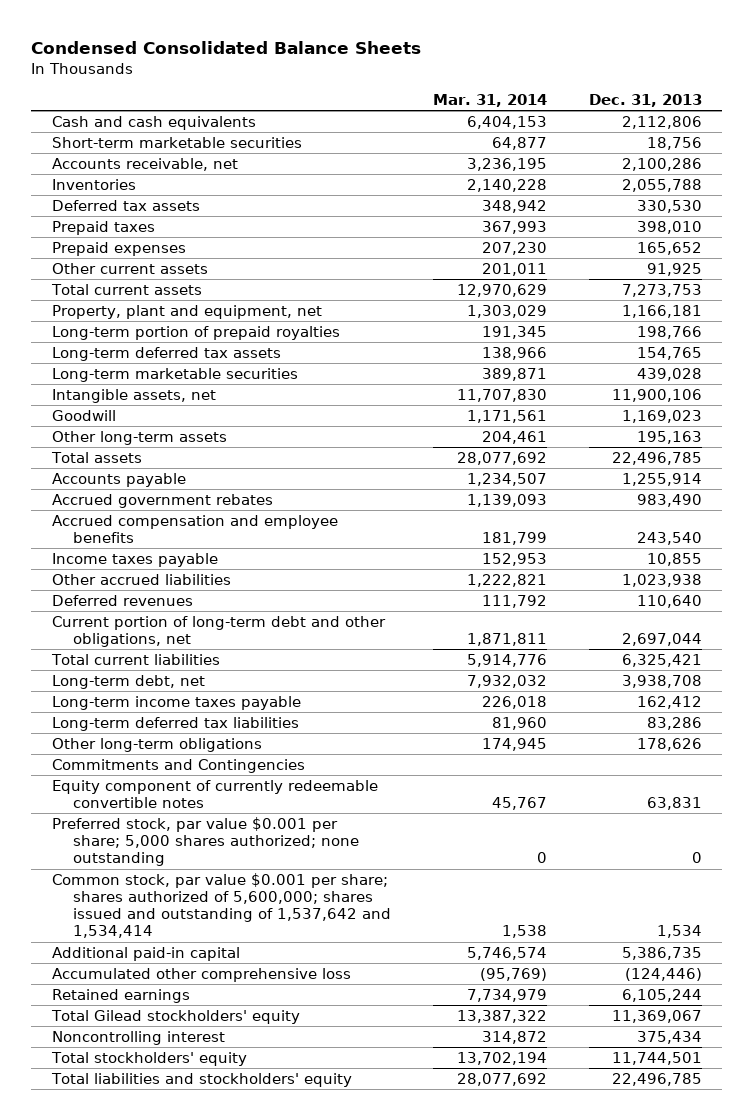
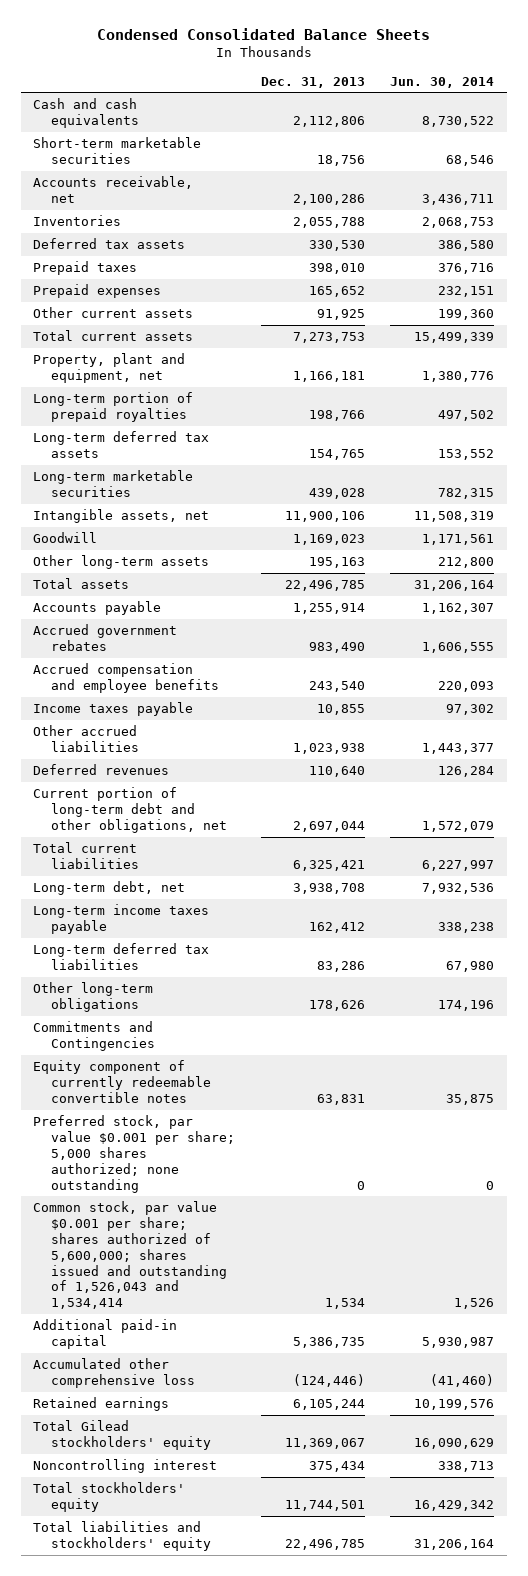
- | Mar. 31, 2014 | Dec. 31, 2013
+ | Dec. 31, 2013 | Jun. 30, 2014
- Common stock, par value $0.001 per share; shares authorized of 5,600,000; shares issued and outstanding of 1,537,642 and 1,534,414 | 1,538 | 1,534
+ Common stock, par value $0.001 per share; shares authorized of 5,600,000; shares issued and outstanding of 1,526,043 and 1,534,414 | 1,534 | 1,526

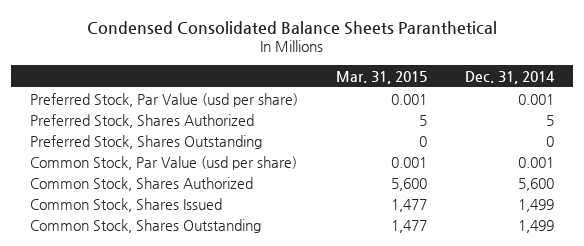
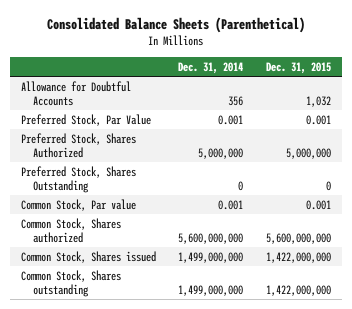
- Condensed Consolidated Balance Sheets Paranthetical
+ Consolidated Balance Sheets (Parenthetical)
- | Mar. 31, 2015 | Dec. 31, 2014
+ | Dec. 31, 2014 | Dec. 31, 2015
- Preferred Stock, Par Value (usd per share) | 0.001 | 0.001
- Preferred Stock, Shares Authorized | 5 | 5
+ Allowance for Doubtful Accounts | 356 | 1,032
+ Preferred Stock, Par Value | 0.001 | 0.001
+ Preferred Stock, Shares Authorized | 5,000,000 | 5,000,000
- Common Stock, Par Value (usd per share) | 0.001 | 0.001
- Common Stock, Shares Authorized | 5,600 | 5,600
- Common Stock, Shares Issued | 1,477 | 1,499
- Common Stock, Shares Outstanding | 1,477 | 1,499
+ Common Stock, Par value | 0.001 | 0.001
+ Common Stock, Shares authorized | 5,600,000,000 | 5,600,000,000
+ Common Stock, Shares issued | 1,499,000,000 | 1,422,000,000
+ Common Stock, Shares outstanding | 1,499,000,000 | 1,422,000,000

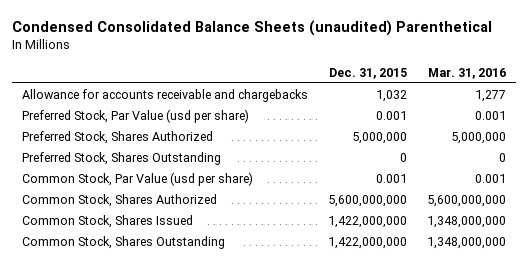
- Consolidated Balance Sheets (Parenthetical)
+ Condensed Consolidated Balance Sheets (unaudited) Parenthetical
- | Dec. 31, 2014 | Dec. 31, 2015
+ | Dec. 31, 2015 | Mar. 31, 2016
- Allowance for Doubtful Accounts | 356 | 1,032
- Preferred Stock, Par Value | 0.001 | 0.001
+ Allowance for accounts receivable and chargebacks | 1,032 | 1,277
+ Preferred Stock, Par Value (usd per share) | 0.001 | 0.001
- Common Stock, Par value | 0.001 | 0.001
- Common Stock, Shares authorized | 5,600,000,000 | 5,600,000,000
- Common Stock, Shares issued | 1,499,000,000 | 1,422,000,000
- Common Stock, Shares outstanding | 1,499,000,000 | 1,422,000,000
+ Common Stock, Par Value (usd per share) | 0.001 | 0.001
+ Common Stock, Shares Authorized | 5,600,000,000 | 5,600,000,000
+ Common Stock, Shares Issued | 1,422,000,000 | 1,348,000,000
+ Common Stock, Shares Outstanding | 1,422,000,000 | 1,348,000,000

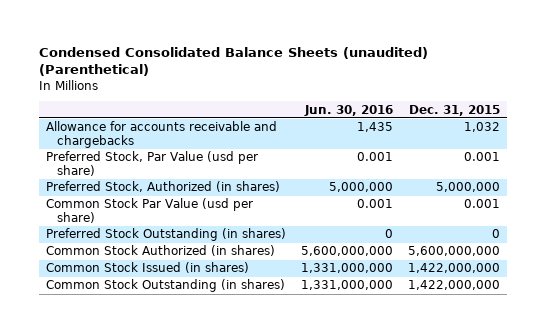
- Condensed Consolidated Balance Sheets (unaudited) Parenthetical
+ Condensed Consolidated Balance Sheets (unaudited) (Parenthetical)
- | Dec. 31, 2015 | Mar. 31, 2016
+ | Jun. 30, 2016 | Dec. 31, 2015
- Preferred Stock, Shares Authorized | 5,000,000 | 5,000,000
- Preferred Stock, Shares Outstanding | 0 | 0
- Common Stock, Par Value (usd per share) | 0.001 | 0.001
- Common Stock, Shares Authorized | 5,600,000,000 | 5,600,000,000
- Common Stock, Shares Issued | 1,422,000,000 | 1,348,000,000
- Common Stock, Shares Outstanding | 1,422,000,000 | 1,348,000,000
+ Preferred Stock, Authorized (in shares) | 5,000,000 | 5,000,000
+ Common Stock Par Value (usd per share) | 0.001 | 0.001
+ Preferred Stock Outstanding (in shares) | 0 | 0
+ Common Stock Authorized (in shares) | 5,600,000,000 | 5,600,000,000
+ Common Stock Issued (in shares) | 1,331,000,000 | 1,422,000,000
+ Common Stock Outstanding (in shares) | 1,331,000,000 | 1,422,000,000

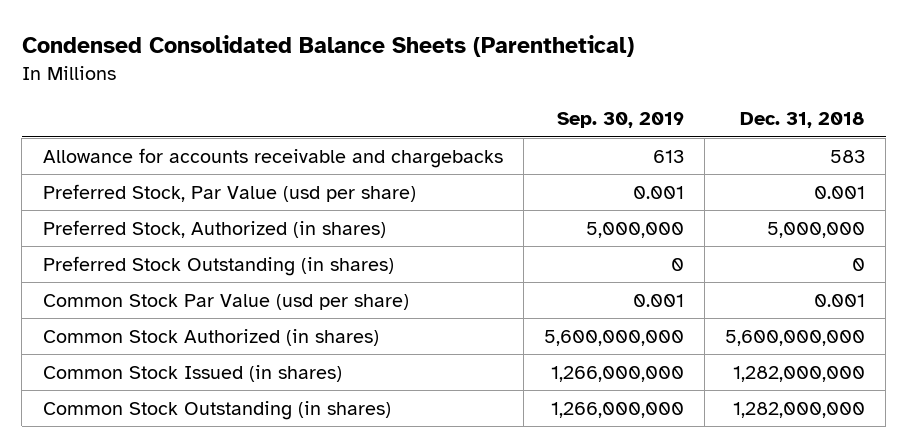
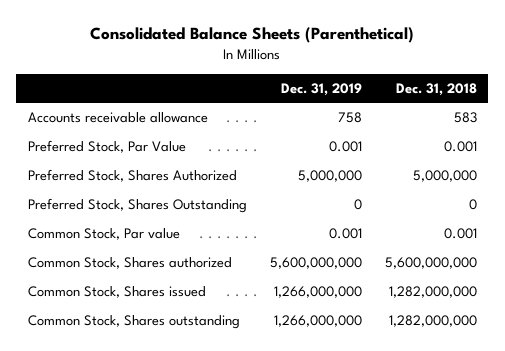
- Condensed Consolidated Balance Sheets (Parenthetical)
+ Consolidated Balance Sheets (Parenthetical)
- | Sep. 30, 2019 | Dec. 31, 2018
+ | Dec. 31, 2019 | Dec. 31, 2018
- Allowance for accounts receivable and chargebacks | 613 | 583
- Preferred Stock, Par Value (usd per share) | 0.001 | 0.001
- Preferred Stock, Authorized (in shares) | 5,000,000 | 5,000,000
- Preferred Stock Outstanding (in shares) | 0 | 0
- Common Stock Par Value (usd per share) | 0.001 | 0.001
- Common Stock Authorized (in shares) | 5,600,000,000 | 5,600,000,000
- Common Stock Issued (in shares) | 1,266,000,000 | 1,282,000,000
- Common Stock Outstanding (in shares) | 1,266,000,000 | 1,282,000,000
+ Accounts receivable allowance | 758 | 583
+ Preferred Stock, Par Value | 0.001 | 0.001
+ Preferred Stock, Shares Authorized | 5,000,000 | 5,000,000
+ Preferred Stock, Shares Outstanding | 0 | 0
+ Common Stock, Par value | 0.001 | 0.001
+ Common Stock, Shares authorized | 5,600,000,000 | 5,600,000,000
+ Common Stock, Shares issued | 1,266,000,000 | 1,282,000,000
+ Common Stock, Shares outstanding | 1,266,000,000 | 1,282,000,000

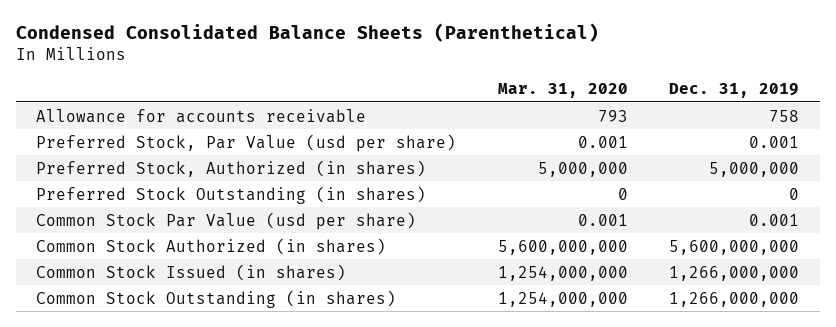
- Consolidated Balance Sheets (Parenthetical)
+ Condensed Consolidated Balance Sheets (Parenthetical)
- | Dec. 31, 2019 | Dec. 31, 2018
+ | Mar. 31, 2020 | Dec. 31, 2019
- Accounts receivable allowance | 758 | 583
- Preferred Stock, Par Value | 0.001 | 0.001
- Preferred Stock, Shares Authorized | 5,000,000 | 5,000,000
- Preferred Stock, Shares Outstanding | 0 | 0
- Common Stock, Par value | 0.001 | 0.001
- Common Stock, Shares authorized | 5,600,000,000 | 5,600,000,000
- Common Stock, Shares issued | 1,266,000,000 | 1,282,000,000
- Common Stock, Shares outstanding | 1,266,000,000 | 1,282,000,000
+ Allowance for accounts receivable | 793 | 758
+ Preferred Stock, Par Value (usd per share) | 0.001 | 0.001
+ Preferred Stock, Authorized (in shares) | 5,000,000 | 5,000,000
+ Preferred Stock Outstanding (in shares) | 0 | 0
+ Common Stock Par Value (usd per share) | 0.001 | 0.001
+ Common Stock Authorized (in shares) | 5,600,000,000 | 5,600,000,000
+ Common Stock Issued (in shares) | 1,254,000,000 | 1,266,000,000
+ Common Stock Outstanding (in shares) | 1,254,000,000 | 1,266,000,000

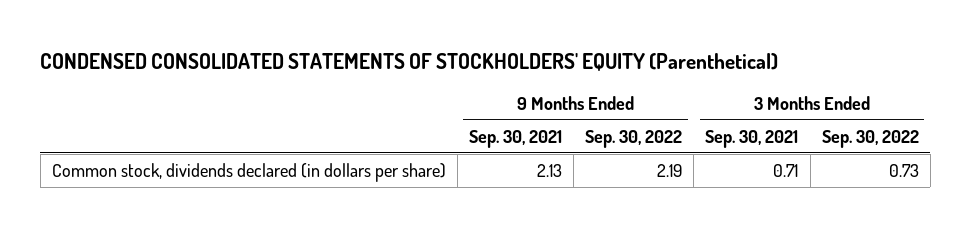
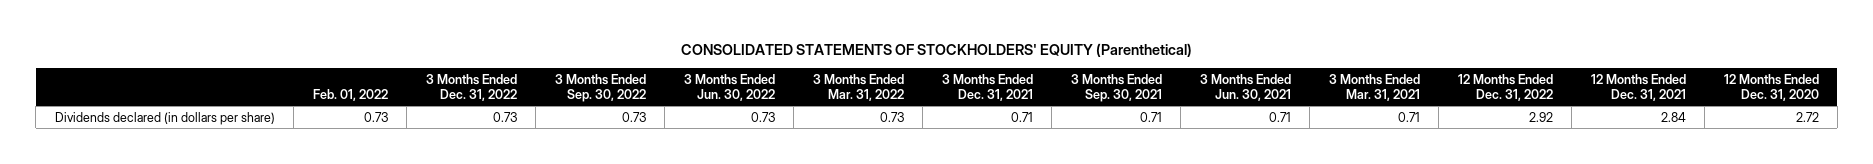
- CONDENSED CONSOLIDATED STATEMENTS OF STOCKHOLDERS' EQUITY (Parenthetical)
+ CONSOLIDATED STATEMENTS OF STOCKHOLDERS' EQUITY (Parenthetical)
- | 9 Months Ended Sep. 30, 2021 | 9 Months Ended Sep. 30, 2022 | 3 Months Ended Sep. 30, 2021 | 3 Months Ended Sep. 30, 2022
+ | Feb. 01, 2022 | 3 Months Ended Dec. 31, 2022 | 3 Months Ended Sep. 30, 2022 | 3 Months Ended Jun. 30, 2022 | 3 Months Ended Mar. 31, 2022 | 3 Months Ended Dec. 31, 2021 | 3 Months Ended Sep. 30, 2021 | 3 Months Ended Jun. 30, 2021 | 3 Months Ended Mar. 31, 2021 | 12 Months Ended Dec. 31, 2022 | 12 Months Ended Dec. 31, 2021 | 12 Months Ended Dec. 31, 2020
- Common stock, dividends declared (in dollars per share) | 2.13 | 2.19 | 0.71 | 0.73
+ Dividends declared (in dollars per share) | 0.73 | 0.73 | 0.73 | 0.73 | 0.73 | 0.71 | 0.71 | 0.71 | 0.71 | 2.92 | 2.84 | 2.72

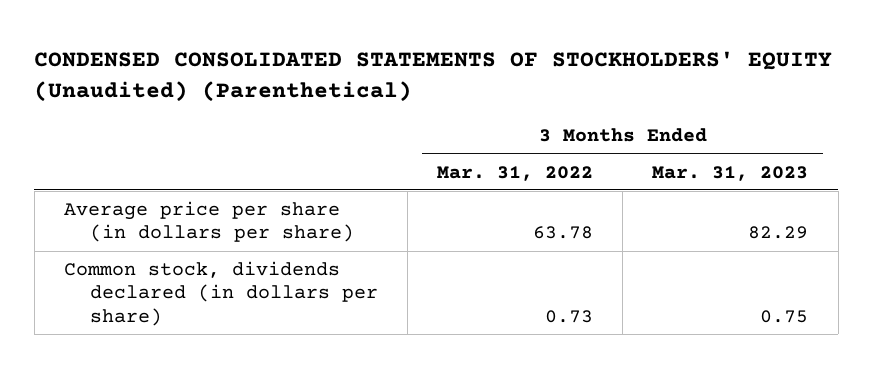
- CONSOLIDATED STATEMENTS OF STOCKHOLDERS' EQUITY (Parenthetical)
+ CONDENSED CONSOLIDATED STATEMENTS OF STOCKHOLDERS' EQUITY (Unaudited) (Parenthetical)
- | Feb. 01, 2022 | 3 Months Ended Dec. 31, 2022 | 3 Months Ended Sep. 30, 2022 | 3 Months Ended Jun. 30, 2022 | 3 Months Ended Mar. 31, 2022 | 3 Months Ended Dec. 31, 2021 | 3 Months Ended Sep. 30, 2021 | 3 Months Ended Jun. 30, 2021 | 3 Months Ended Mar. 31, 2021 | 12 Months Ended Dec. 31, 2022 | 12 Months Ended Dec. 31, 2021 | 12 Months Ended Dec. 31, 2020
+ | 3 Months Ended Mar. 31, 2022 | 3 Months Ended Mar. 31, 2023
- Dividends declared (in dollars per share) | 0.73 | 0.73 | 0.73 | 0.73 | 0.73 | 0.71 | 0.71 | 0.71 | 0.71 | 2.92 | 2.84 | 2.72
+ Average price per share (in dollars per share) | 63.78 | 82.29
+ Common stock, dividends declared (in dollars per share) | 0.73 | 0.75

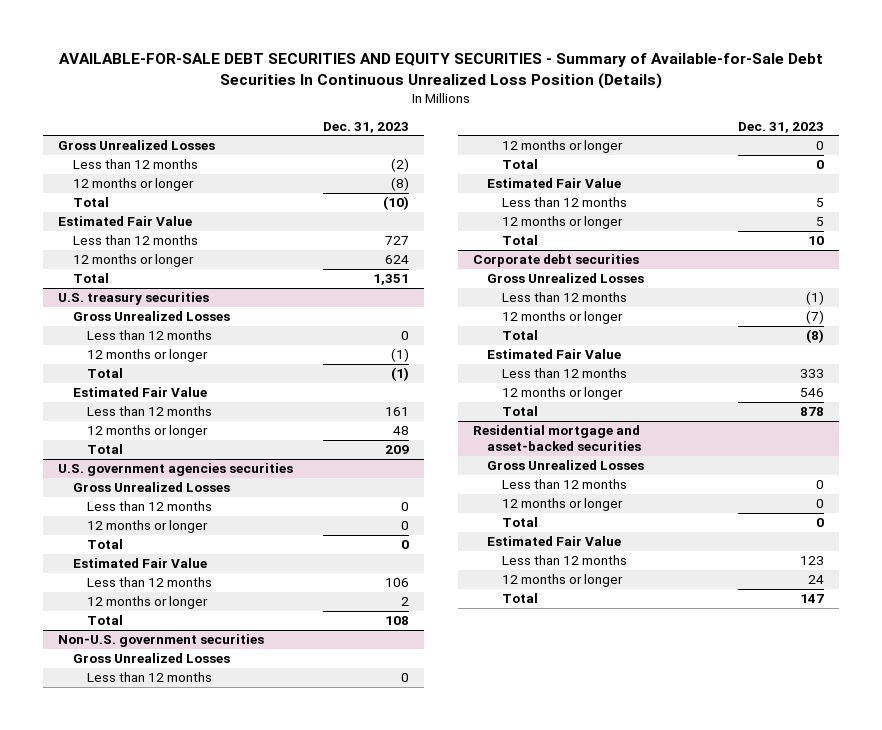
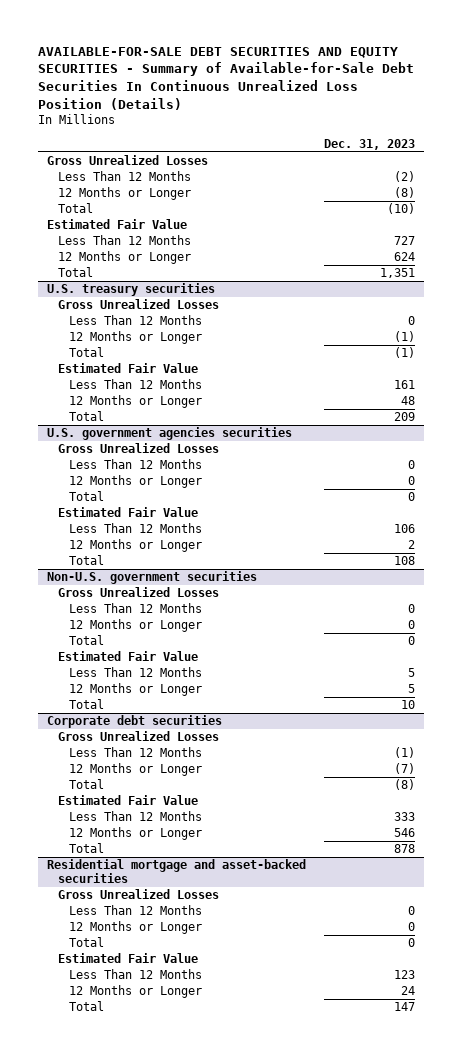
- Less than 12 months | (2)
- 12 months or longer | (8)
+ Less Than 12 Months | (2)
+ 12 Months or Longer | (8)
- Less than 12 months | 727
- 12 months or longer | 624
+ Less Than 12 Months | 727
+ 12 Months or Longer | 624
@ U.S. treasury securities
- Less than 12 months | 0
- 12 months or longer | (1)
+ Less Than 12 Months | 0
+ 12 Months or Longer | (1)
- Less than 12 months | 161
- 12 months or longer | 48
+ Less Than 12 Months | 161
+ 12 Months or Longer | 48
@ U.S. government agencies securities
- Less than 12 months | 0
- 12 months or longer | 0
+ Less Than 12 Months | 0
+ 12 Months or Longer | 0
- Less than 12 months | 106
- 12 months or longer | 2
+ Less Than 12 Months | 106
+ 12 Months or Longer | 2
@ Non-U.S. government securities
- Less than 12 months | 0
- 12 months or longer | 0
+ Less Than 12 Months | 0
+ 12 Months or Longer | 0
- Less than 12 months | 5
- 12 months or longer | 5
+ Less Than 12 Months | 5
+ 12 Months or Longer | 5
@ Corporate debt securities
- Less than 12 months | (1)
- 12 months or longer | (7)
+ Less Than 12 Months | (1)
+ 12 Months or Longer | (7)
- Less than 12 months | 333
- 12 months or longer | 546
+ Less Than 12 Months | 333
+ 12 Months or Longer | 546
@ Residential mortgage and asset-backed securities
- Less than 12 months | 0
- 12 months or longer | 0
+ Less Than 12 Months | 0
+ 12 Months or Longer | 0
- Less than 12 months | 123
- 12 months or longer | 24
+ Less Than 12 Months | 123
+ 12 Months or Longer | 24

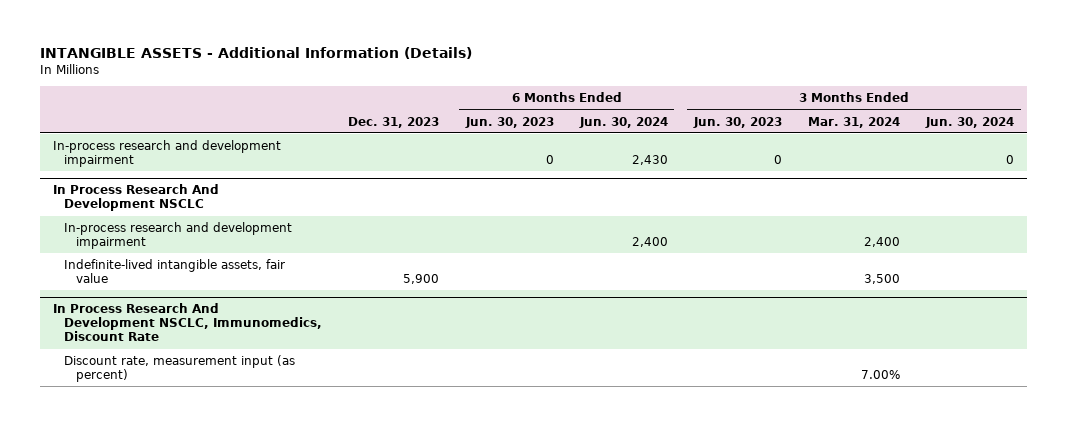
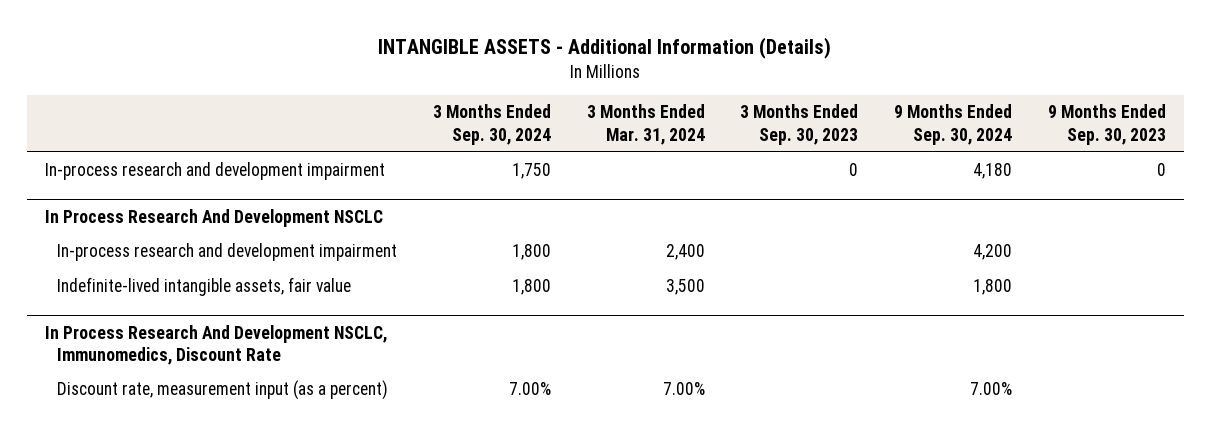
- | Dec. 31, 2023 | 6 Months Ended Jun. 30, 2023 | 6 Months Ended Jun. 30, 2024 | 3 Months Ended Jun. 30, 2023 | 3 Months Ended Mar. 31, 2024 | 3 Months Ended Jun. 30, 2024
+ | 3 Months Ended Sep. 30, 2024 | 3 Months Ended Mar. 31, 2024 | 3 Months Ended Sep. 30, 2023 | 9 Months Ended Sep. 30, 2024 | 9 Months Ended Sep. 30, 2023
@ In Process Research And Development NSCLC, Immunomedics, Discount Rate
- Discount rate, measurement input (as percent) | | | | | 7.00% |
+ Discount rate, measurement input (as a percent) | 7.00% | 7.00% | | 7.00% |

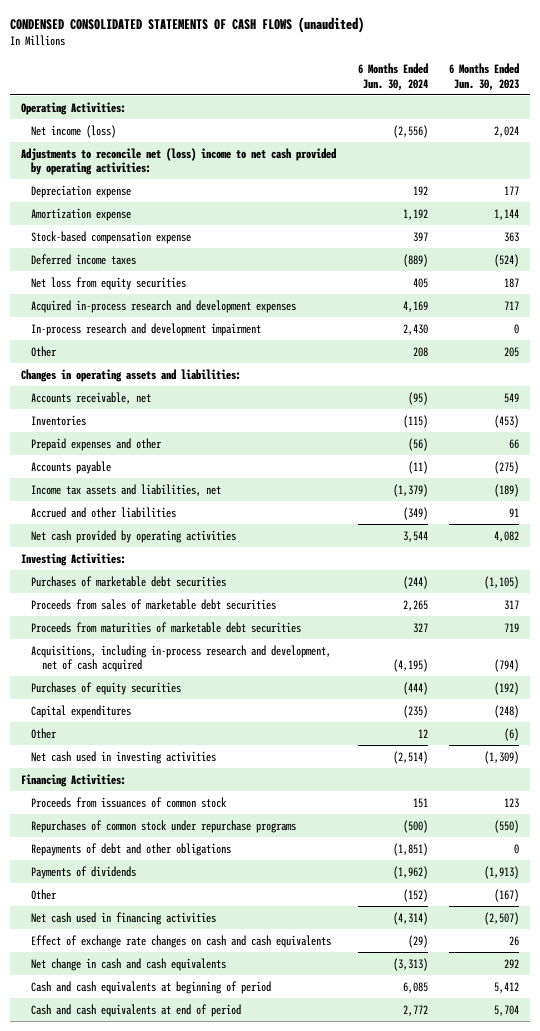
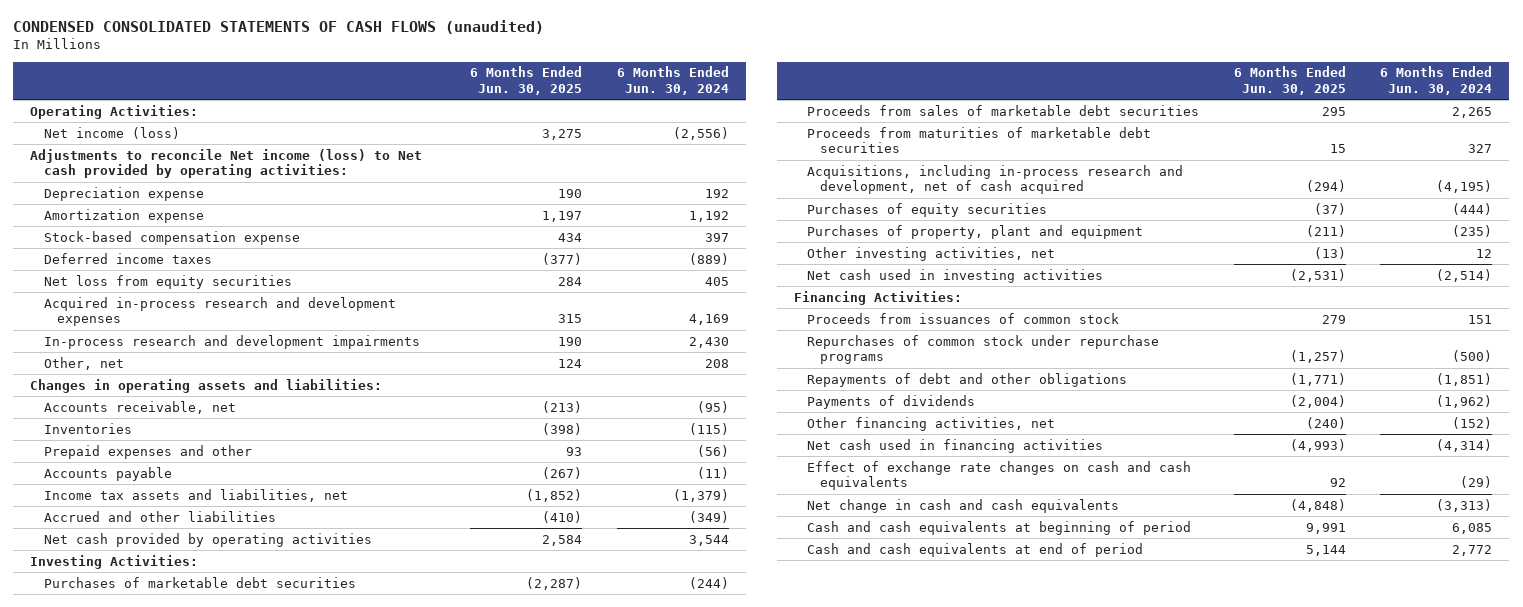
- | 6 Months Ended Jun. 30, 2024 | 6 Months Ended Jun. 30, 2023
+ | 6 Months Ended Jun. 30, 2025 | 6 Months Ended Jun. 30, 2024
- Adjustments to reconcile net (loss) income to net cash provided by operating activities:
+ Adjustments to reconcile Net income (loss) to Net cash provided by operating activities:
- In-process research and development impairment | 2,430 | 0
- Other | 208 | 205
+ In-process research and development impairments | 190 | 2,430
+ Other, net | 124 | 208
- Capital expenditures | (235) | (248)
- Other | 12 | (6)
+ Purchases of property, plant and equipment | (211) | (235)
+ Other investing activities, net | (13) | 12
- Other | (152) | (167)
+ Other financing activities, net | (240) | (152)

